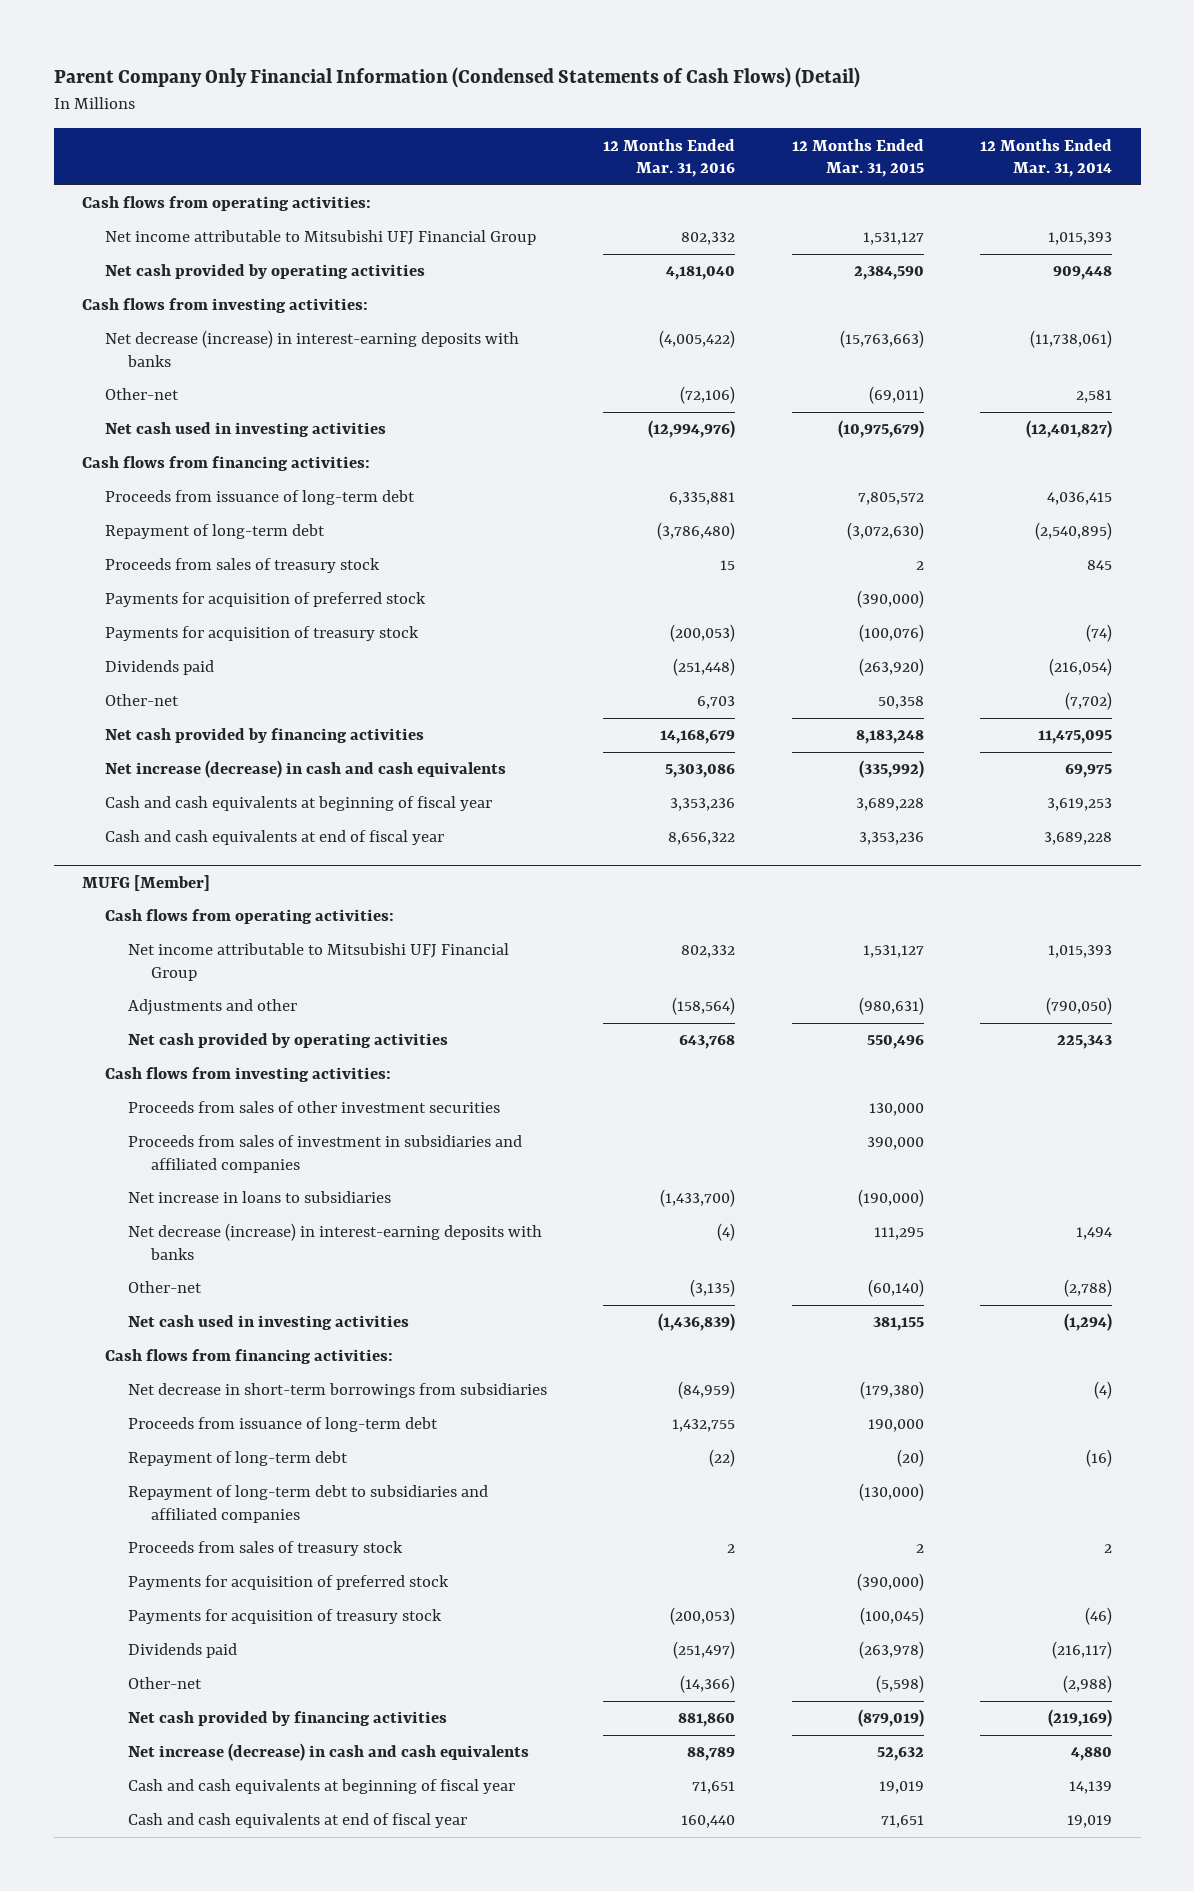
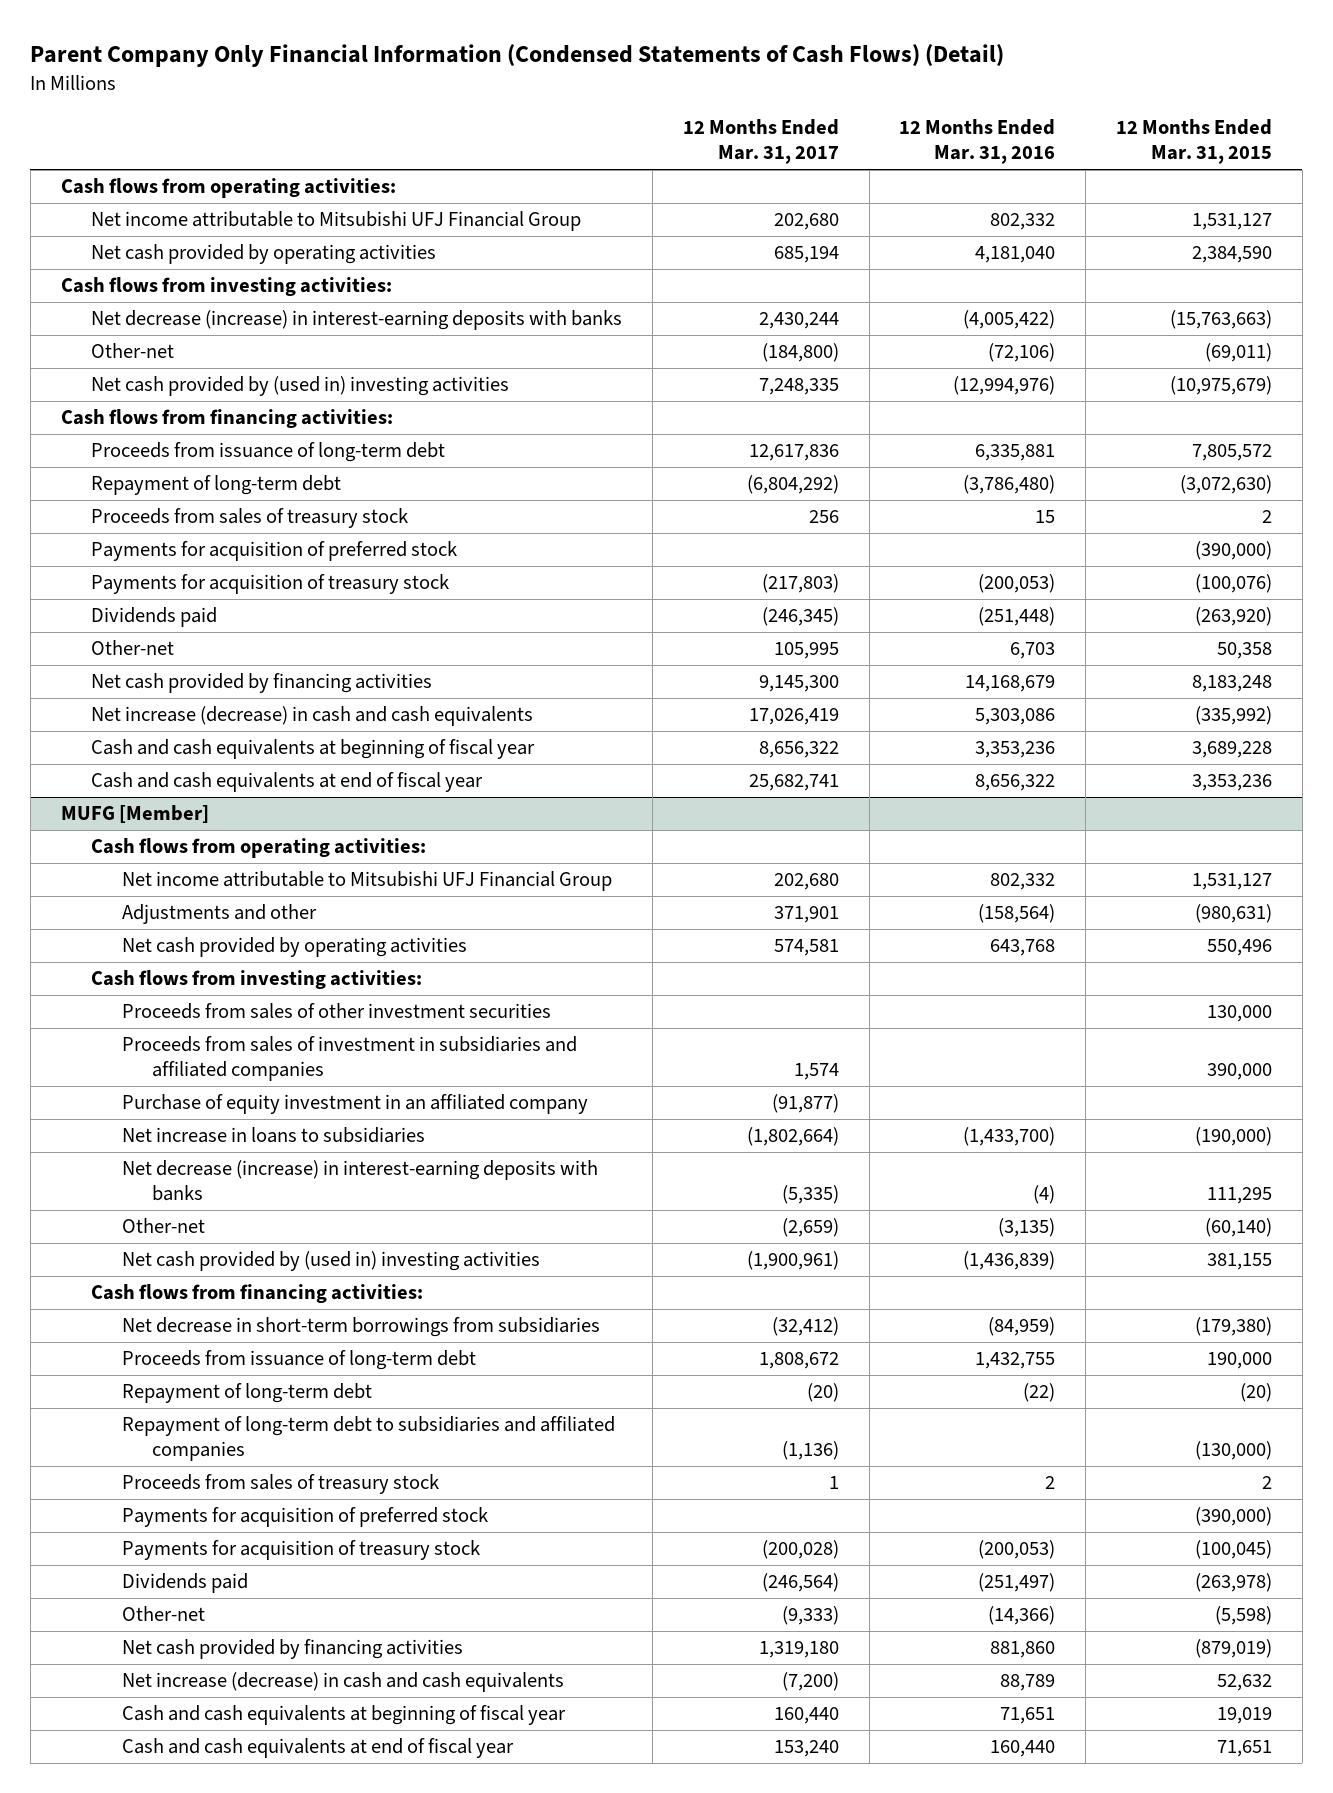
- | 12 Months Ended Mar. 31, 2016 | 12 Months Ended Mar. 31, 2015 | 12 Months Ended Mar. 31, 2014
+ | 12 Months Ended Mar. 31, 2017 | 12 Months Ended Mar. 31, 2016 | 12 Months Ended Mar. 31, 2015
- Net cash used in investing activities | (12,994,976) | (10,975,679) | (12,401,827)
+ Net cash provided by (used in) investing activities | 7,248,335 | (12,994,976) | (10,975,679)
@ MUFG [Member]
+ Purchase of equity investment in an affiliated company | (91,877) | |
- Net cash used in investing activities | (1,436,839) | 381,155 | (1,294)
+ Net cash provided by (used in) investing activities | (1,900,961) | (1,436,839) | 381,155

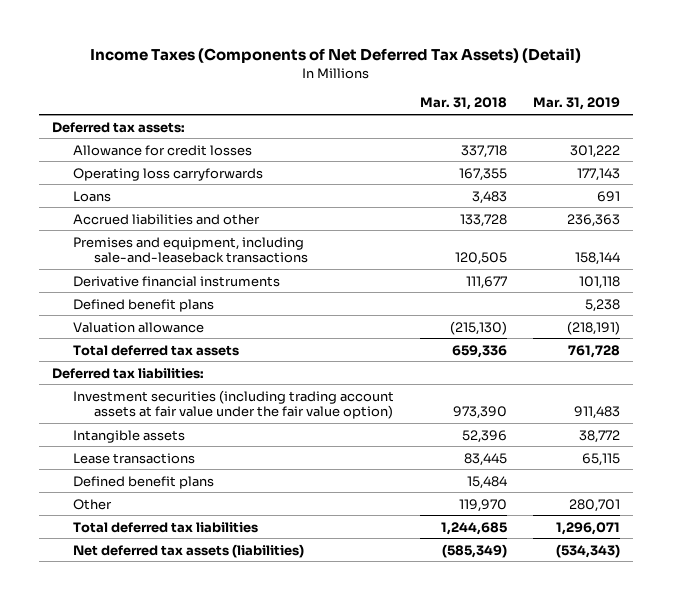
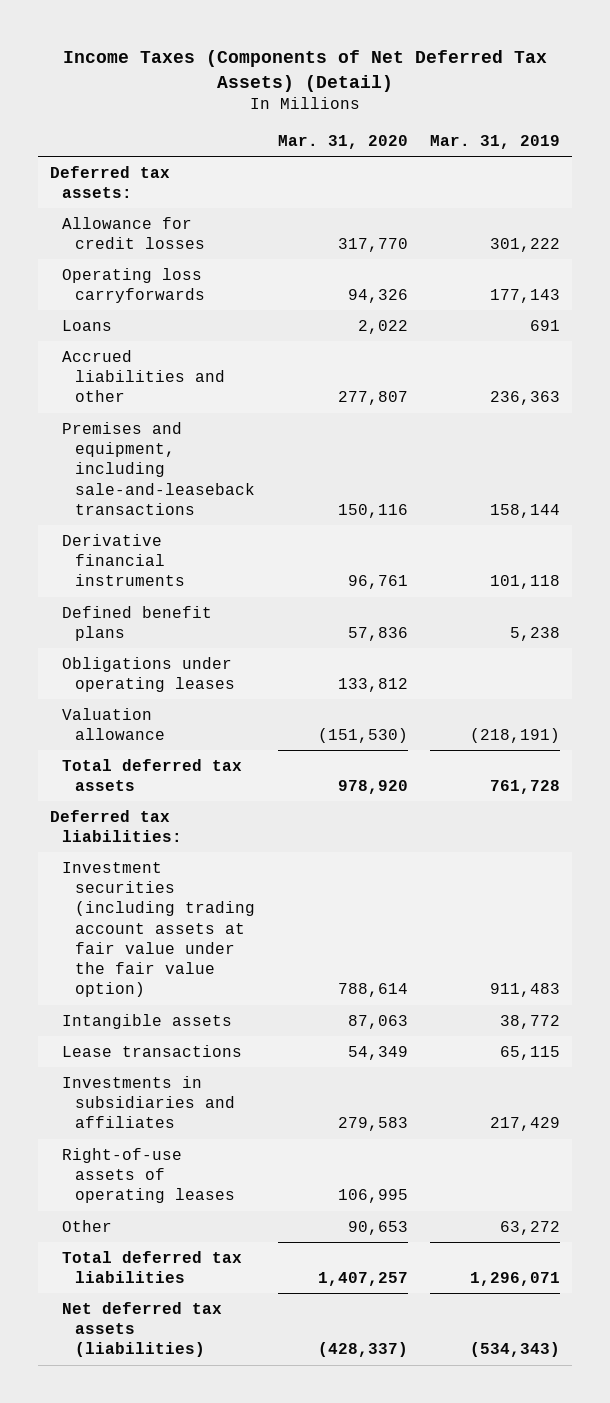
- | Mar. 31, 2018 | Mar. 31, 2019
+ | Mar. 31, 2020 | Mar. 31, 2019
+ Obligations under operating leases | 133,812 |
- Defined benefit plans | 15,484 |
- Other | 119,970 | 280,701
+ Investments in subsidiaries and affiliates | 279,583 | 217,429
+ Right-of-use assets of operating leases | 106,995 |
+ Other | 90,653 | 63,272

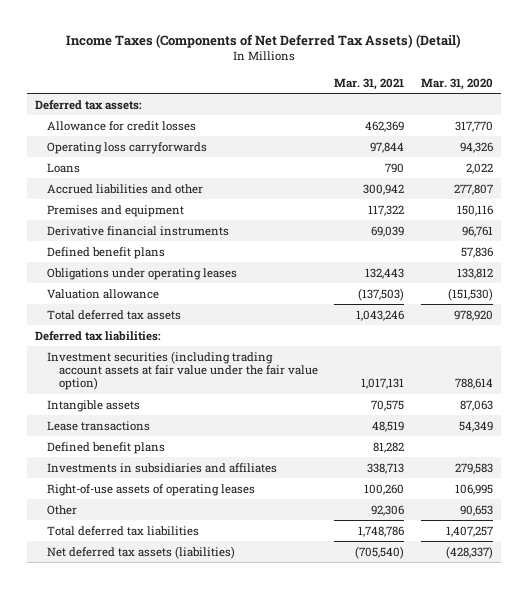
- | Mar. 31, 2020 | Mar. 31, 2019
+ | Mar. 31, 2021 | Mar. 31, 2020
- Premises and equipment, including sale-and-leaseback transactions | 150,116 | 158,144
+ Premises and equipment | 117,322 | 150,116
+ Defined benefit plans | 81,282 |

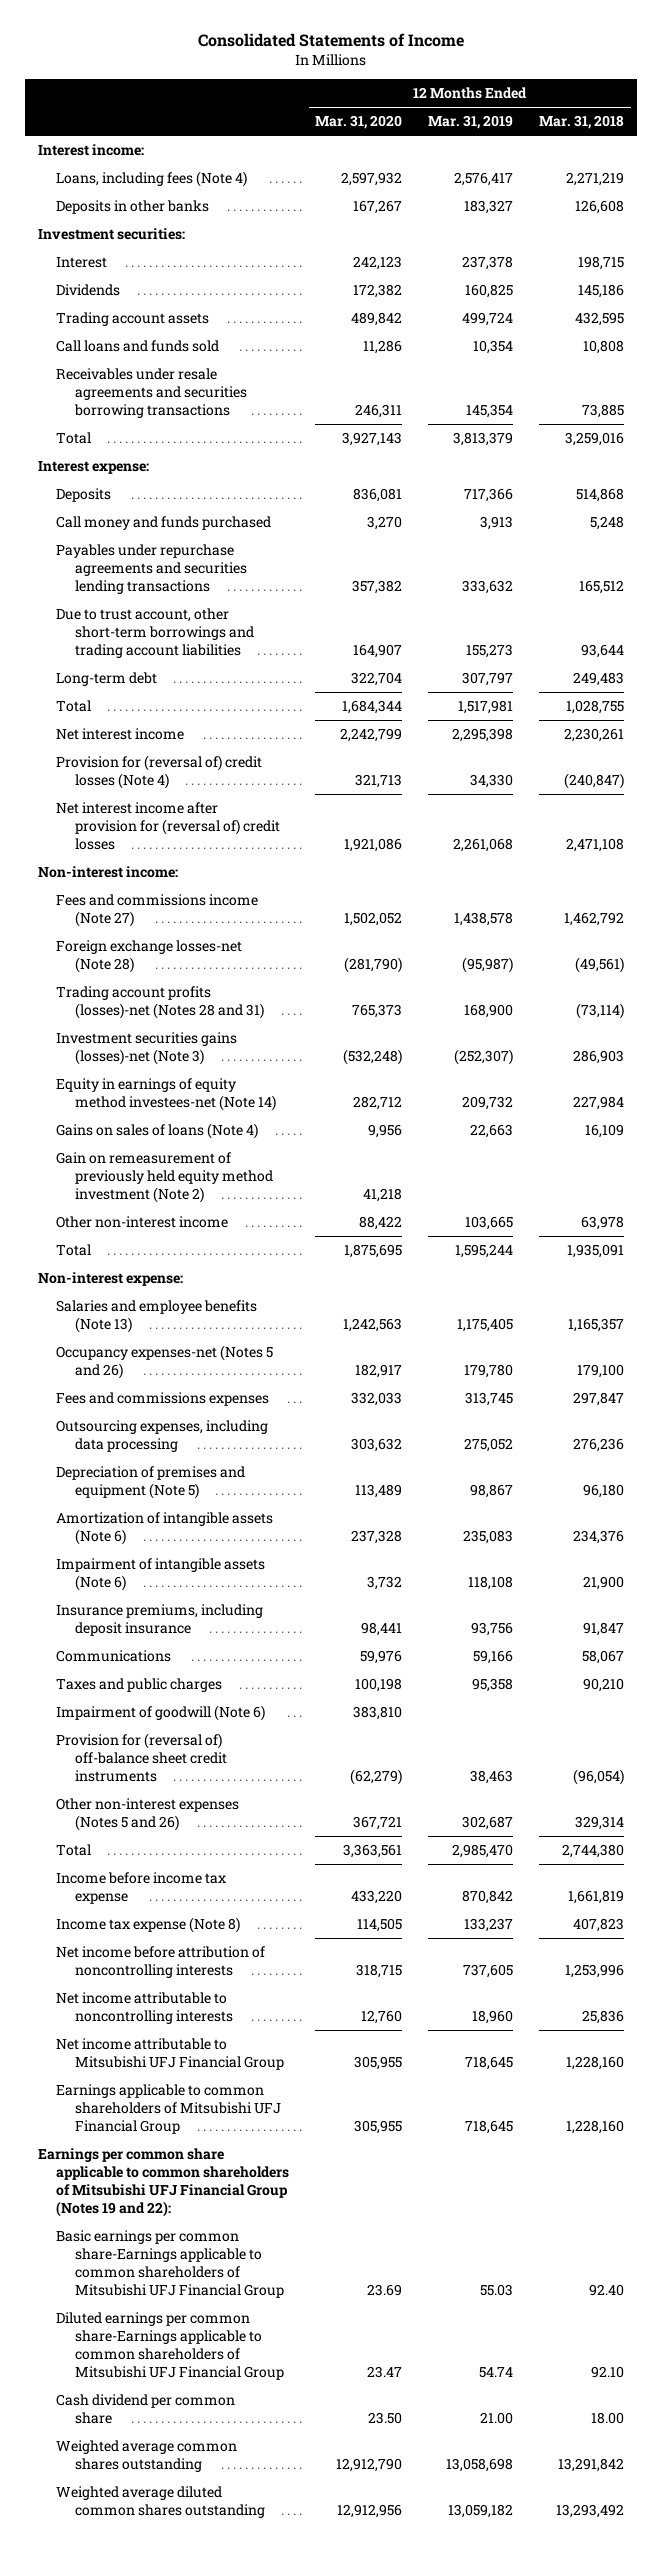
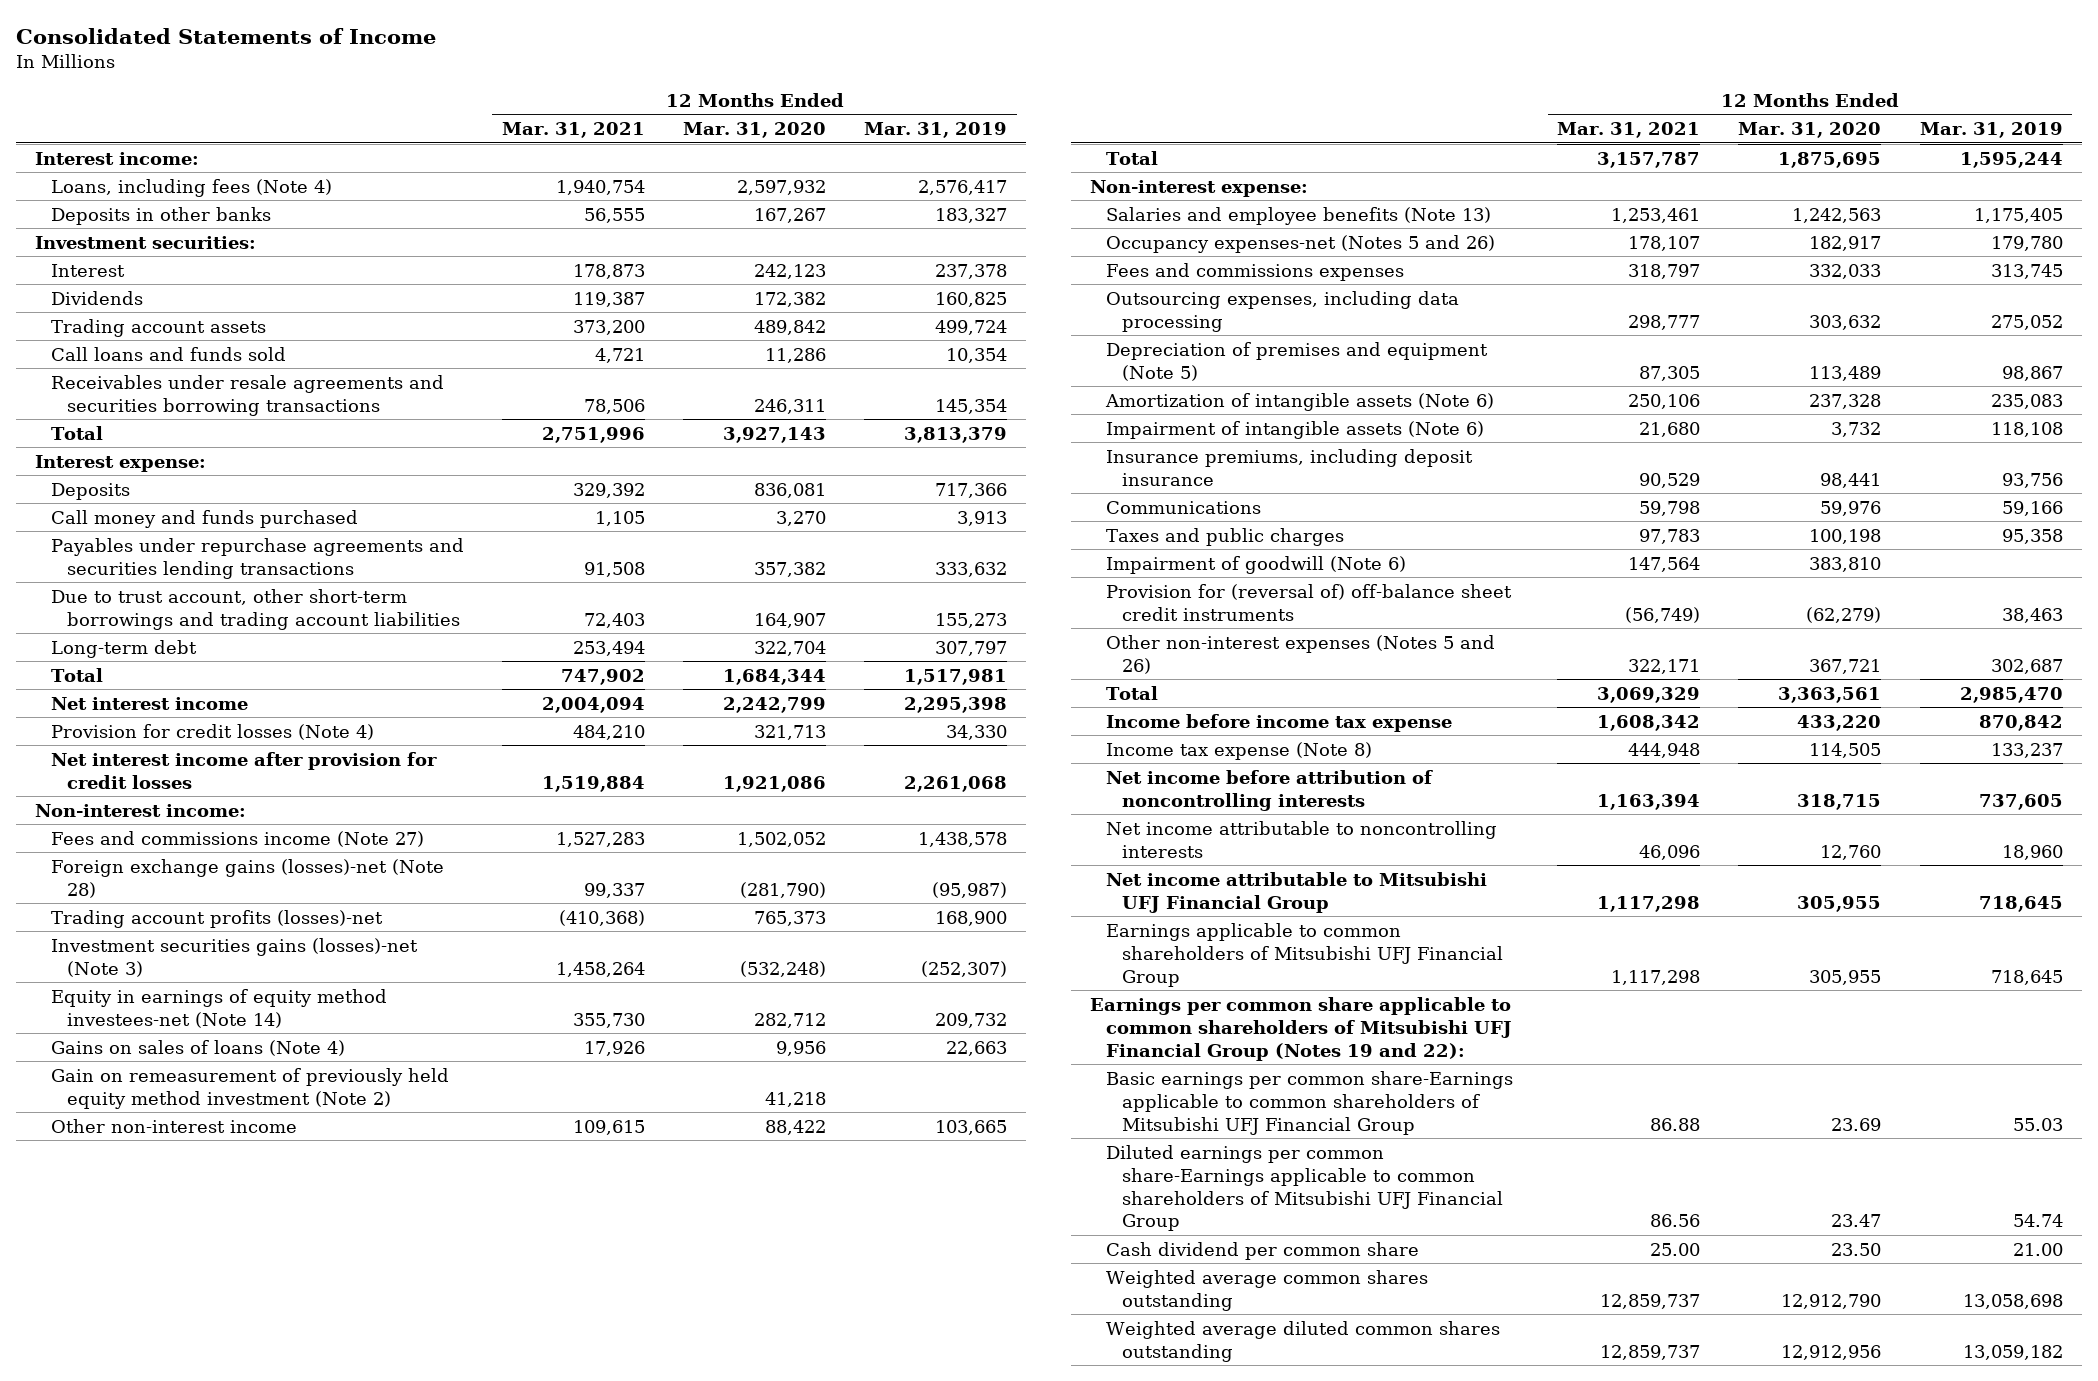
- | 12 Months Ended Mar. 31, 2020 | 12 Months Ended Mar. 31, 2019 | 12 Months Ended Mar. 31, 2018
+ | 12 Months Ended Mar. 31, 2021 | 12 Months Ended Mar. 31, 2020 | 12 Months Ended Mar. 31, 2019
- Provision for (reversal of) credit losses (Note 4) | 321,713 | 34,330 | (240,847)
- Net interest income after provision for (reversal of) credit losses | 1,921,086 | 2,261,068 | 2,471,108
+ Provision for credit losses (Note 4) | 484,210 | 321,713 | 34,330
+ Net interest income after provision for credit losses | 1,519,884 | 1,921,086 | 2,261,068
- Foreign exchange losses-net (Note 28) | (281,790) | (95,987) | (49,561)
- Trading account profits (losses)-net (Notes 28 and 31) | 765,373 | 168,900 | (73,114)
+ Foreign exchange gains (losses)-net (Note 28) | 99,337 | (281,790) | (95,987)
+ Trading account profits (losses)-net | (410,368) | 765,373 | 168,900

